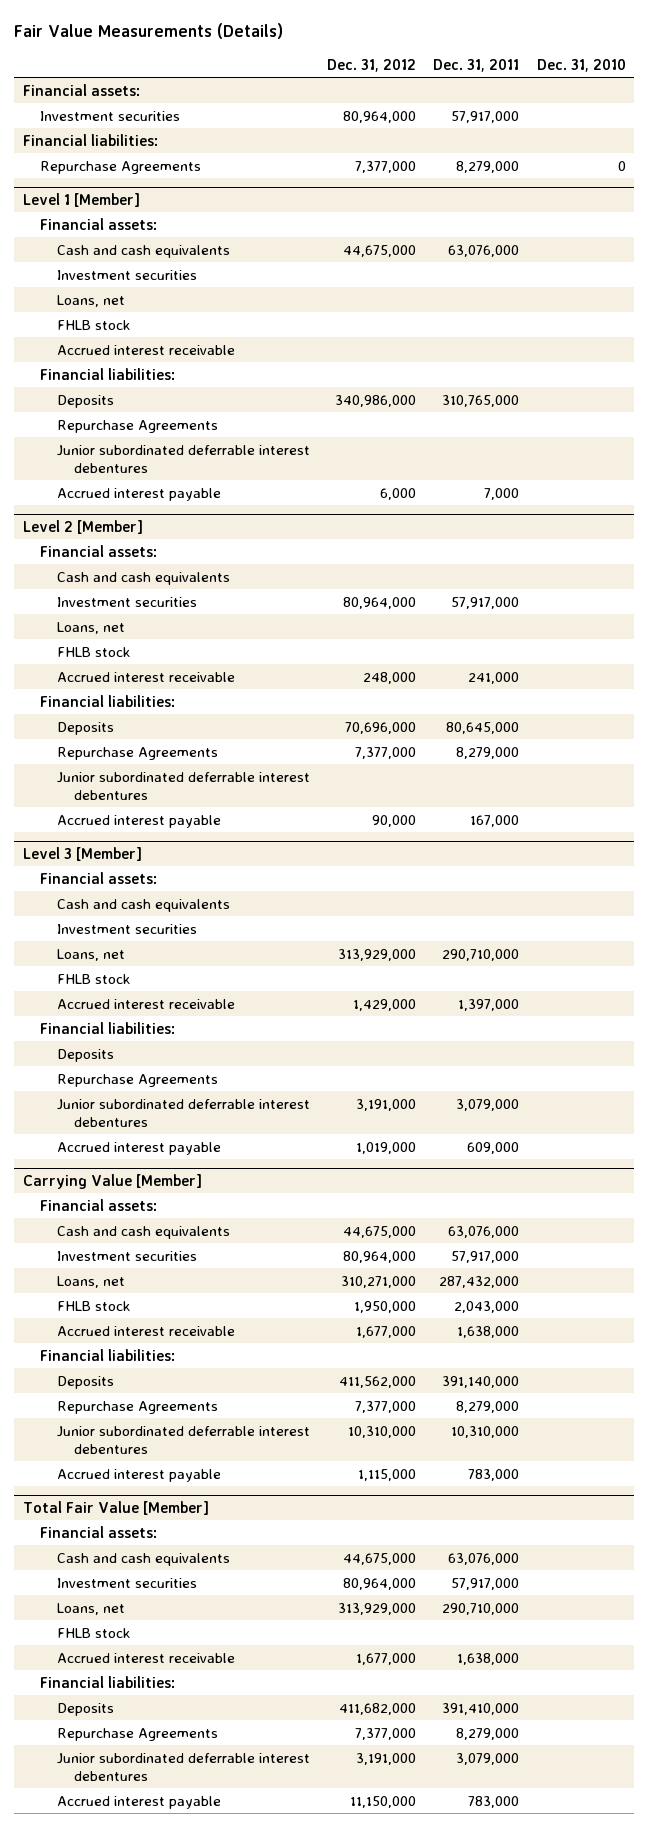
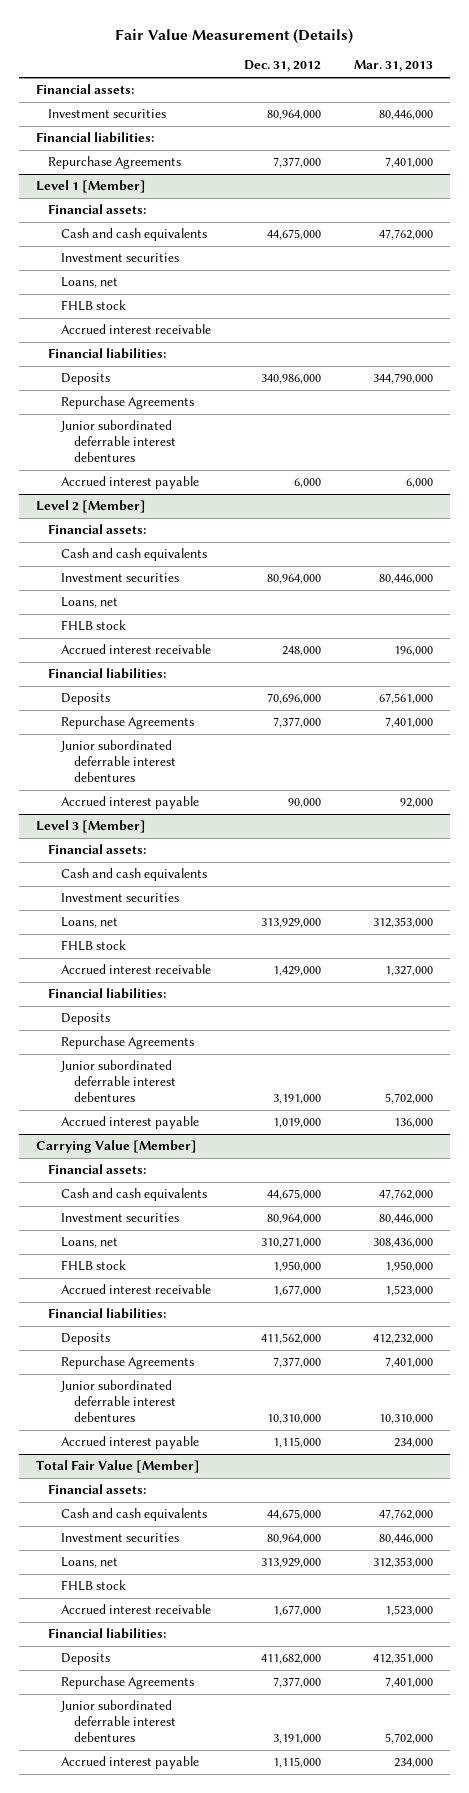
- Fair Value Measurements (Details)
+ Fair Value Measurement (Details)
- | Dec. 31, 2012 | Dec. 31, 2011 | Dec. 31, 2010
+ | Dec. 31, 2012 | Mar. 31, 2013
@ Total Fair Value [Member]
- Accrued interest payable | 11,150,000 | 783,000 |
+ Accrued interest payable | 1,115,000 | 234,000

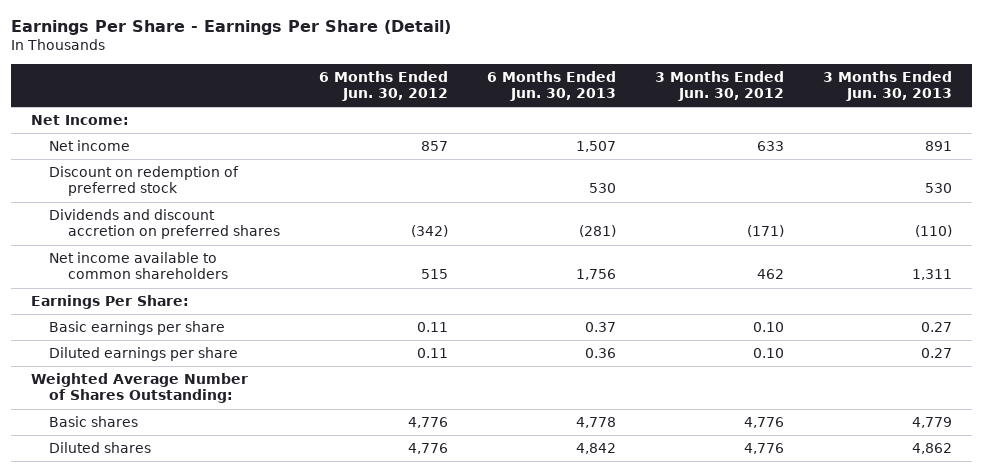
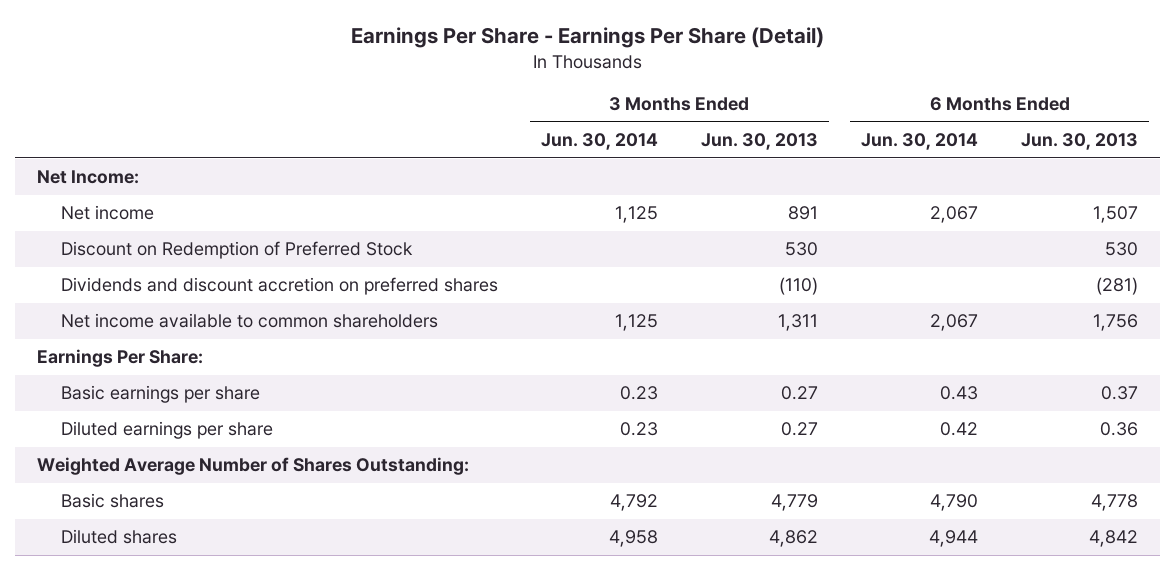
- | 6 Months Ended Jun. 30, 2012 | 6 Months Ended Jun. 30, 2013 | 3 Months Ended Jun. 30, 2012 | 3 Months Ended Jun. 30, 2013
+ | 3 Months Ended Jun. 30, 2014 | 3 Months Ended Jun. 30, 2013 | 6 Months Ended Jun. 30, 2014 | 6 Months Ended Jun. 30, 2013
- Discount on redemption of preferred stock | | 530 | | 530
+ Discount on Redemption of Preferred Stock | | 530 | | 530

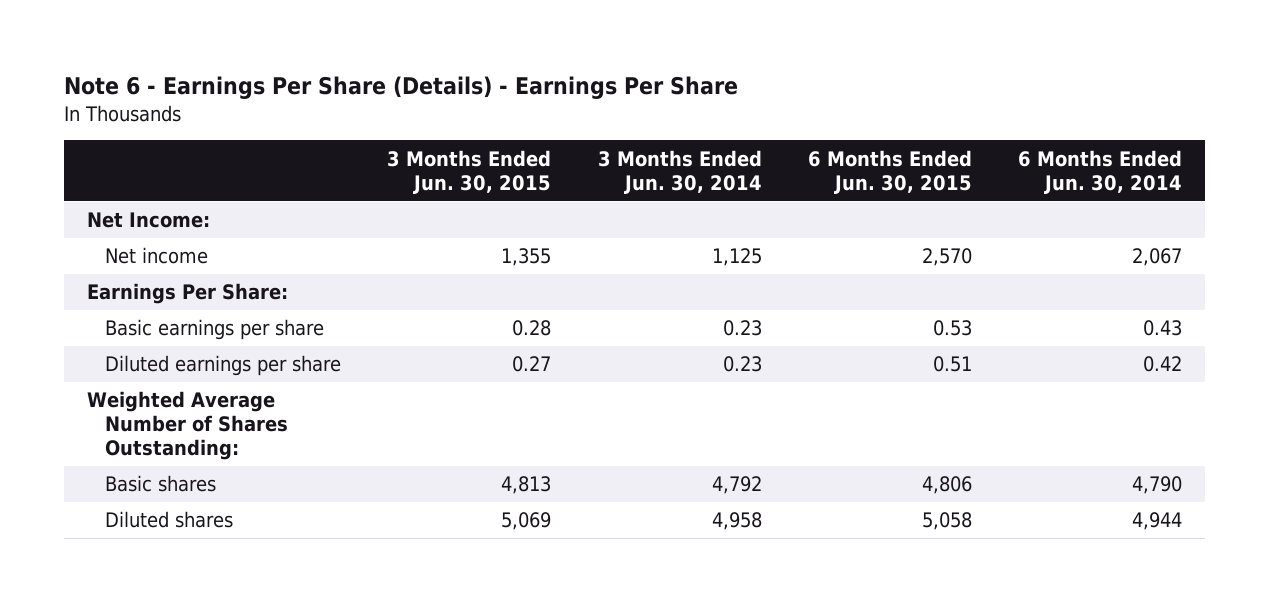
- Earnings Per Share - Earnings Per Share (Detail)
+ Note 6 - Earnings Per Share (Details) - Earnings Per Share
- | 3 Months Ended Jun. 30, 2014 | 3 Months Ended Jun. 30, 2013 | 6 Months Ended Jun. 30, 2014 | 6 Months Ended Jun. 30, 2013
+ | 3 Months Ended Jun. 30, 2015 | 3 Months Ended Jun. 30, 2014 | 6 Months Ended Jun. 30, 2015 | 6 Months Ended Jun. 30, 2014
- Discount on Redemption of Preferred Stock | | 530 | | 530
- Dividends and discount accretion on preferred shares | | (110) | | (281)
- Net income available to common shareholders | 1,125 | 1,311 | 2,067 | 1,756

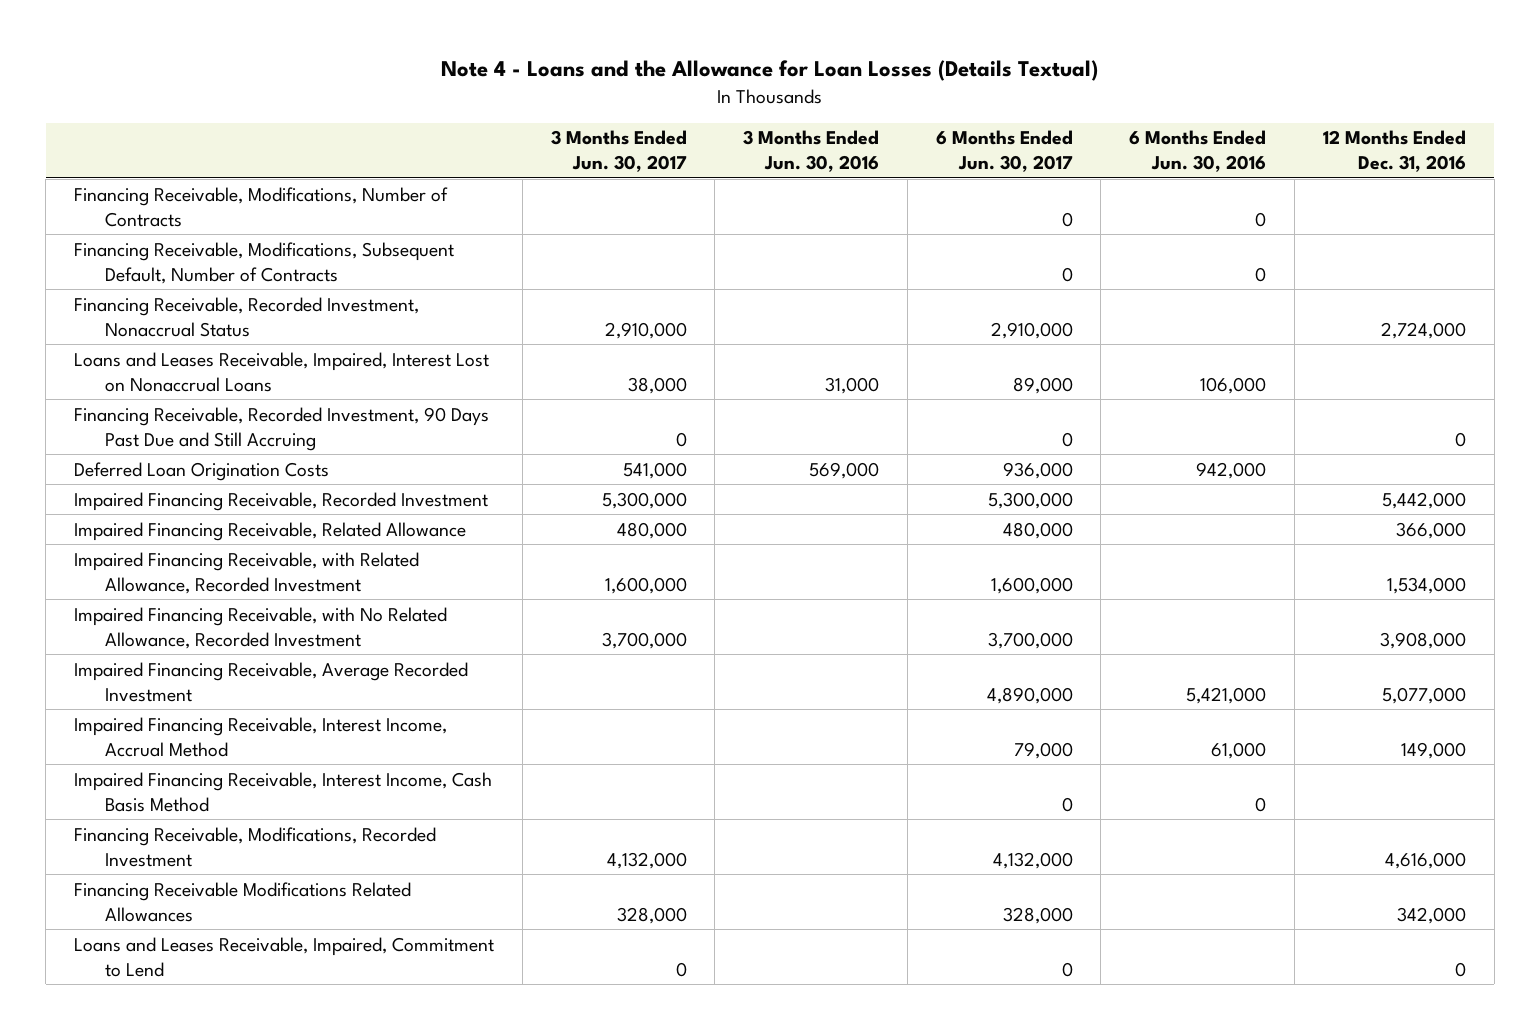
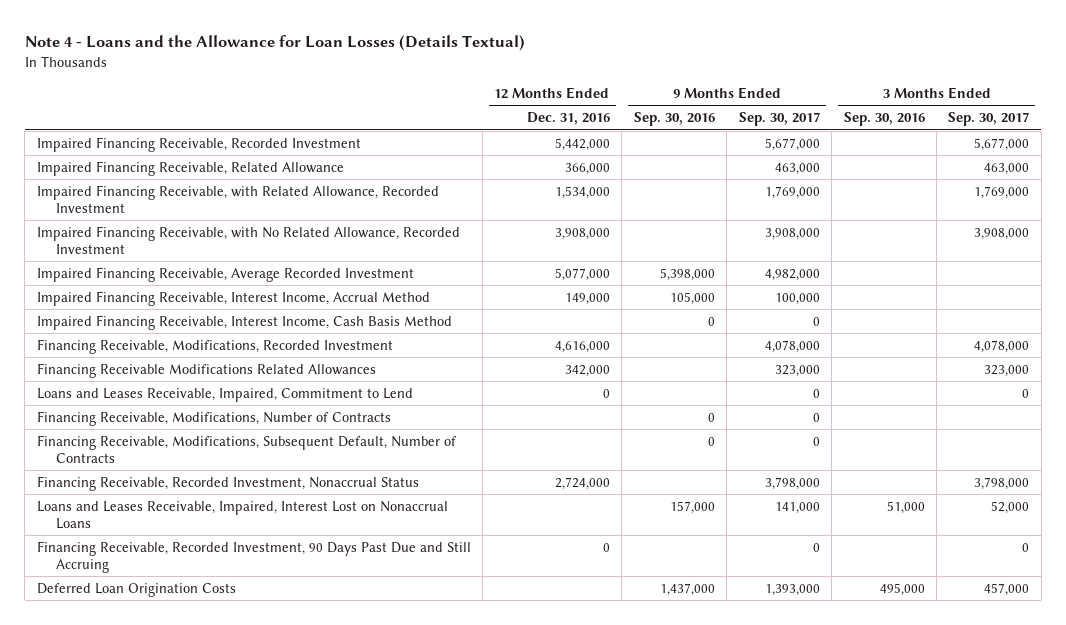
- | 3 Months Ended Jun. 30, 2017 | 3 Months Ended Jun. 30, 2016 | 6 Months Ended Jun. 30, 2017 | 6 Months Ended Jun. 30, 2016 | 12 Months Ended Dec. 31, 2016
+ | 12 Months Ended Dec. 31, 2016 | 9 Months Ended Sep. 30, 2016 | 9 Months Ended Sep. 30, 2017 | 3 Months Ended Sep. 30, 2016 | 3 Months Ended Sep. 30, 2017
moved down: Financing Receivable, Modifications, Number of Contracts | | 0 | 0 | |
moved down: Financing Receivable, Modifications, Subsequent Default, Number of Contracts | | 0 | 0 | |
moved down: Financing Receivable, Recorded Investment, Nonaccrual Status | 2,724,000 | | 3,798,000 | | 3,798,000
moved down: Loans and Leases Receivable, Impaired, Interest Lost on Nonaccrual Loans | | 157,000 | 141,000 | 51,000 | 52,000
moved down: Financing Receivable, Recorded Investment, 90 Days Past Due and Still Accruing | 0 | | 0 | | 0
moved down: Deferred Loan Origination Costs | | 1,437,000 | 1,393,000 | 495,000 | 457,000

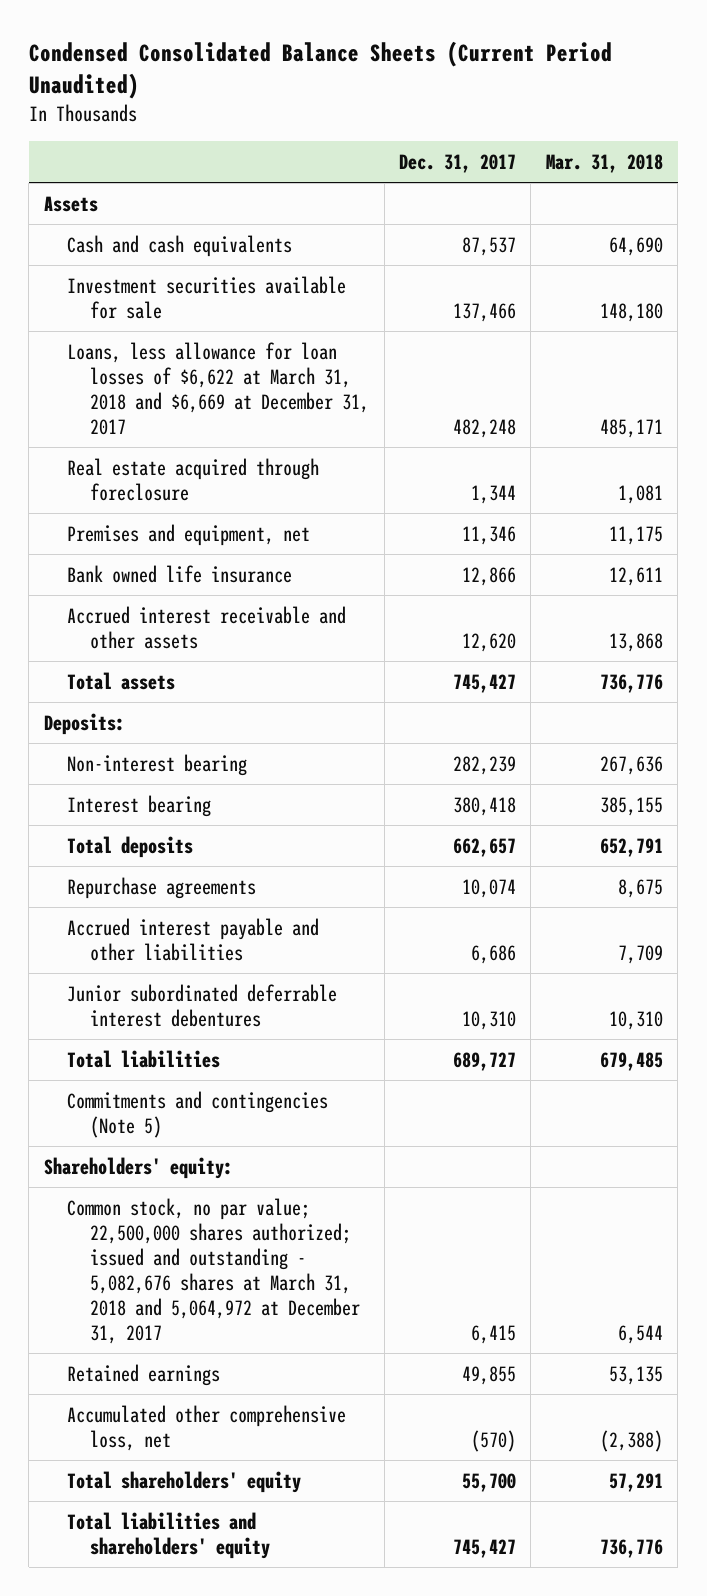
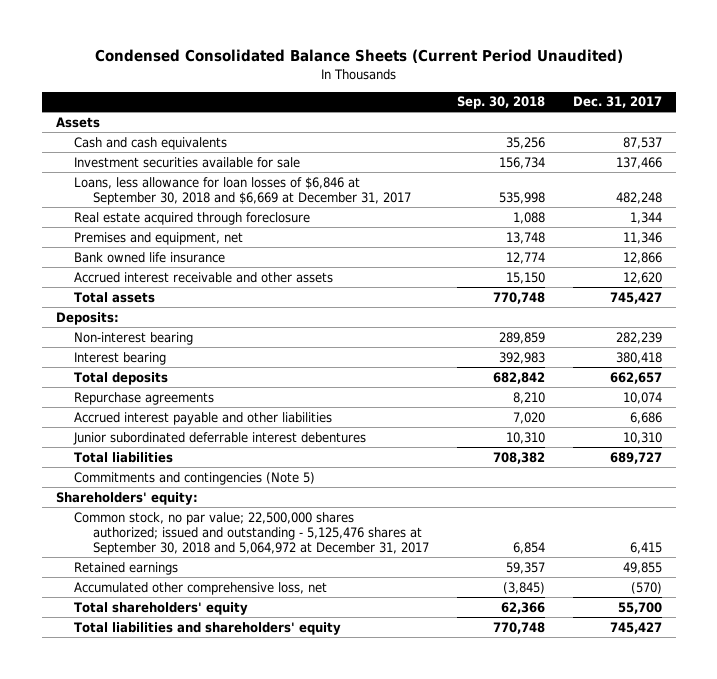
- | Dec. 31, 2017 | Mar. 31, 2018
+ | Sep. 30, 2018 | Dec. 31, 2017
- Loans, less allowance for loan losses of $6,622 at March 31, 2018 and $6,669 at December 31, 2017 | 482,248 | 485,171
+ Loans, less allowance for loan losses of $6,846 at September 30, 2018 and $6,669 at December 31, 2017 | 535,998 | 482,248
- Common stock, no par value; 22,500,000 shares authorized; issued and outstanding - 5,082,676 shares at March 31, 2018 and 5,064,972 at December 31, 2017 | 6,415 | 6,544
+ Common stock, no par value; 22,500,000 shares authorized; issued and outstanding - 5,125,476 shares at September 30, 2018 and 5,064,972 at December 31, 2017 | 6,854 | 6,415

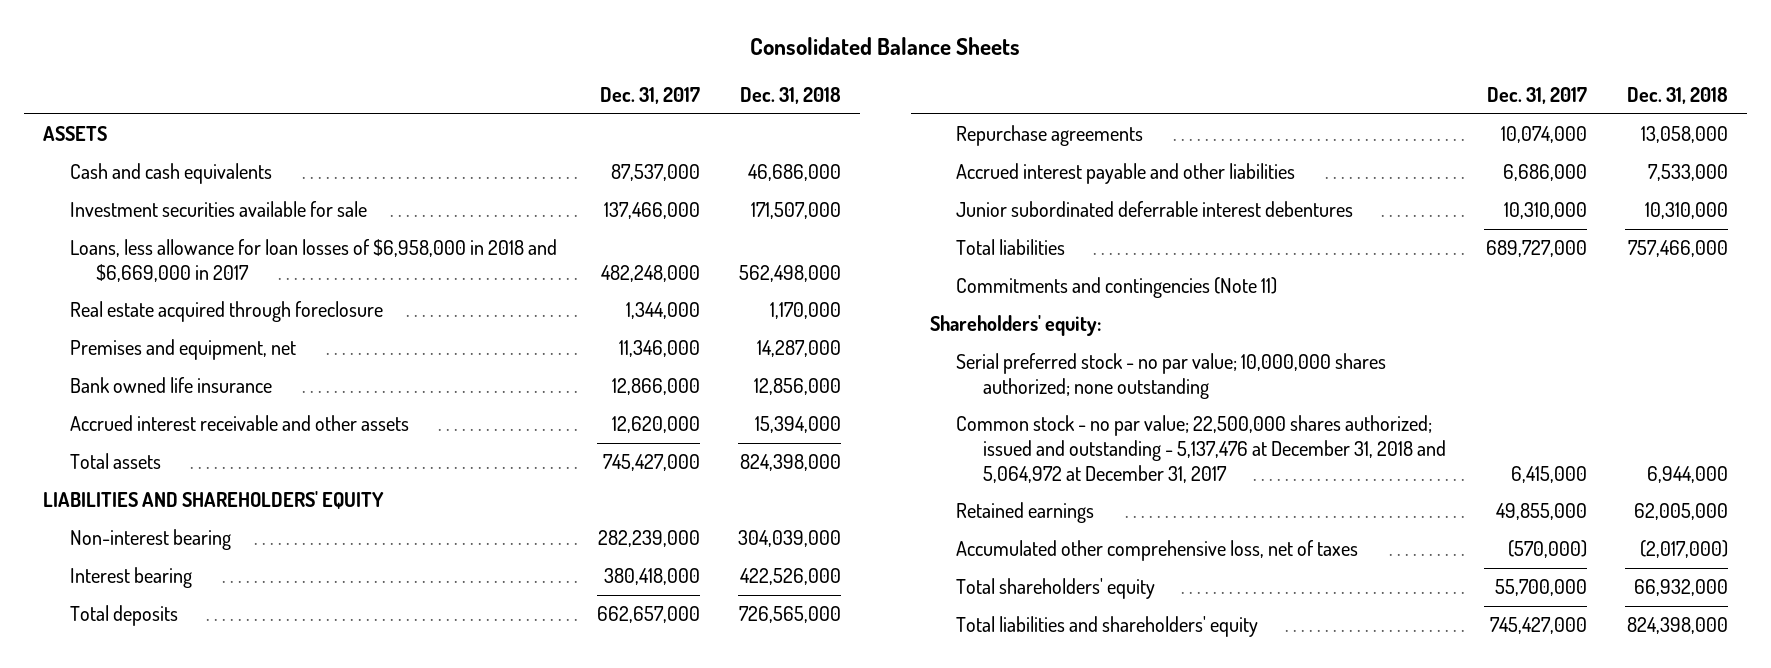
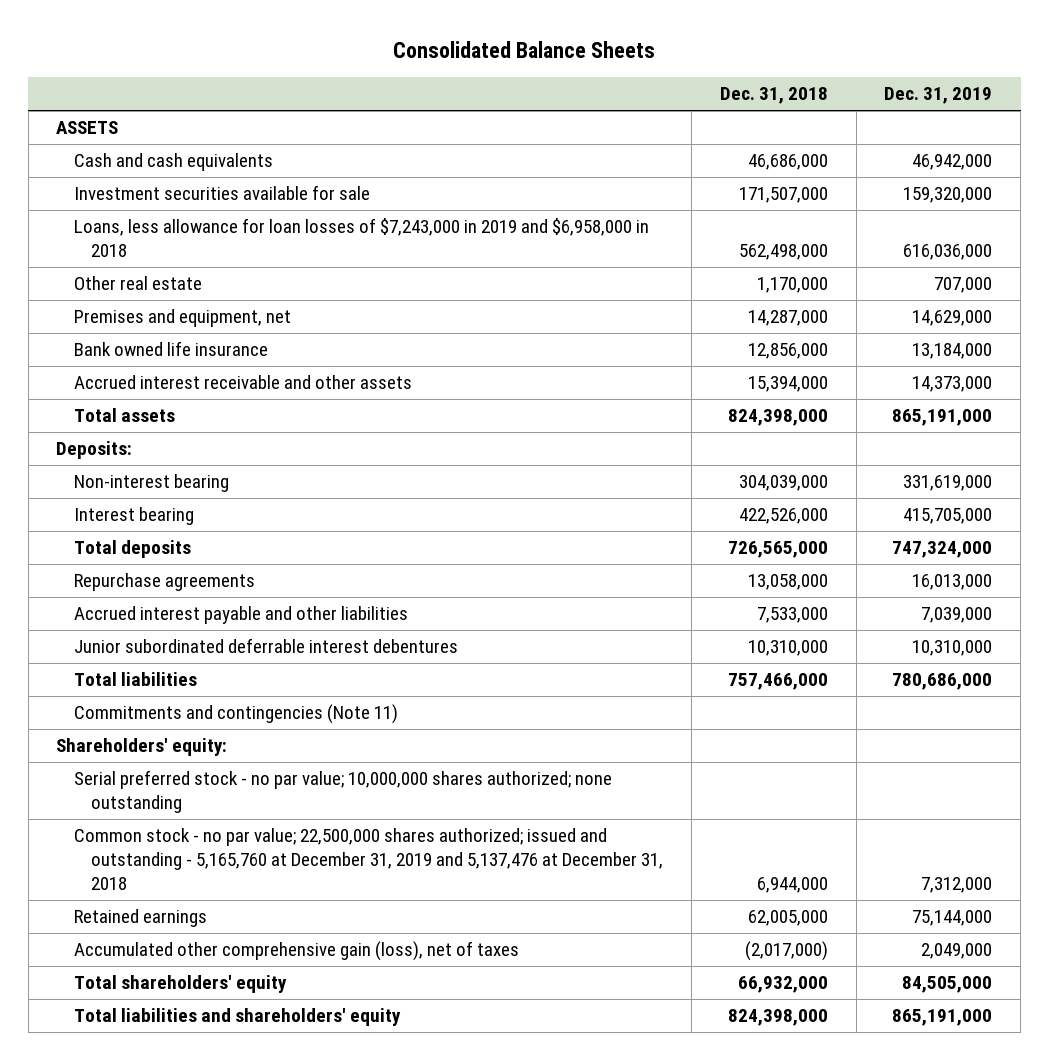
- | Dec. 31, 2017 | Dec. 31, 2018
+ | Dec. 31, 2018 | Dec. 31, 2019
- Loans, less allowance for loan losses of $6,958,000 in 2018 and $6,669,000 in 2017 | 482,248,000 | 562,498,000
- Real estate acquired through foreclosure | 1,344,000 | 1,170,000
+ Loans, less allowance for loan losses of $7,243,000 in 2019 and $6,958,000 in 2018 | 562,498,000 | 616,036,000
+ Other real estate | 1,170,000 | 707,000
- LIABILITIES AND SHAREHOLDERS' EQUITY
+ Deposits:
- Common stock - no par value; 22,500,000 shares authorized; issued and outstanding - 5,137,476 at December 31, 2018 and 5,064,972 at December 31, 2017 | 6,415,000 | 6,944,000
+ Common stock - no par value; 22,500,000 shares authorized; issued and outstanding - 5,165,760 at December 31, 2019 and 5,137,476 at December 31, 2018 | 6,944,000 | 7,312,000
- Accumulated other comprehensive loss, net of taxes | (570,000) | (2,017,000)
+ Accumulated other comprehensive gain (loss), net of taxes | (2,017,000) | 2,049,000

